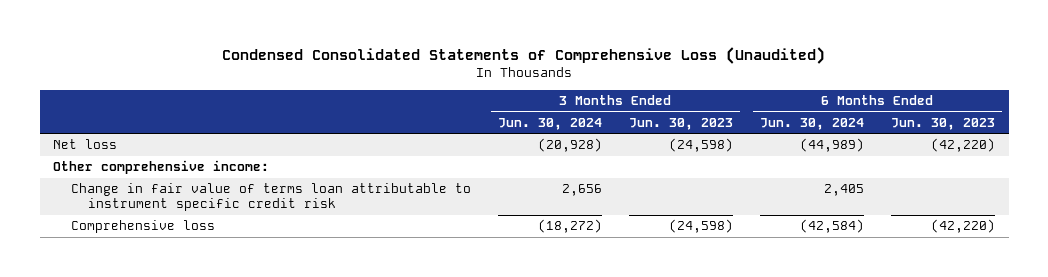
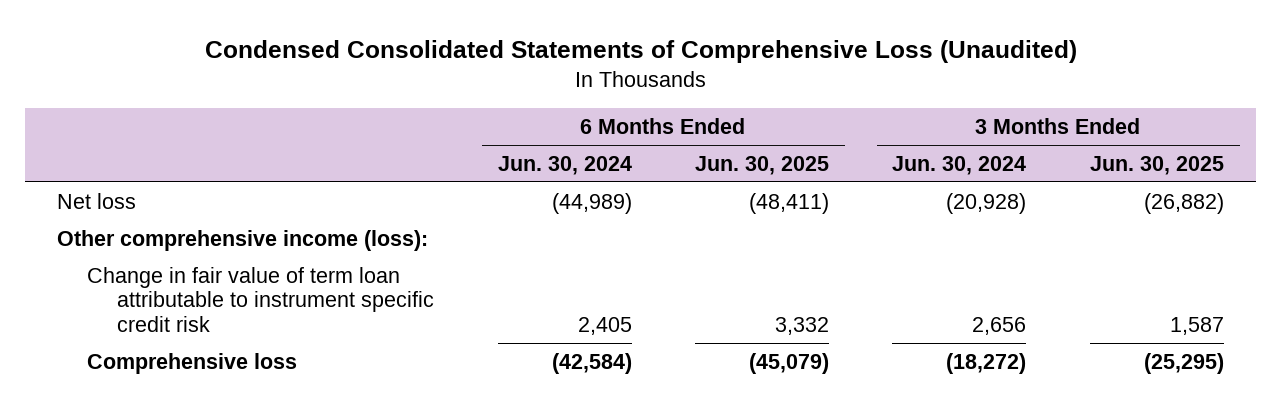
- | 3 Months Ended Jun. 30, 2024 | 3 Months Ended Jun. 30, 2023 | 6 Months Ended Jun. 30, 2024 | 6 Months Ended Jun. 30, 2023
+ | 6 Months Ended Jun. 30, 2024 | 6 Months Ended Jun. 30, 2025 | 3 Months Ended Jun. 30, 2024 | 3 Months Ended Jun. 30, 2025
- Other comprehensive income:
- Change in fair value of terms loan attributable to instrument specific credit risk | 2,656 | | 2,405 |
+ Other comprehensive income (loss):
+ Change in fair value of term loan attributable to instrument specific credit risk | 2,405 | 3,332 | 2,656 | 1,587

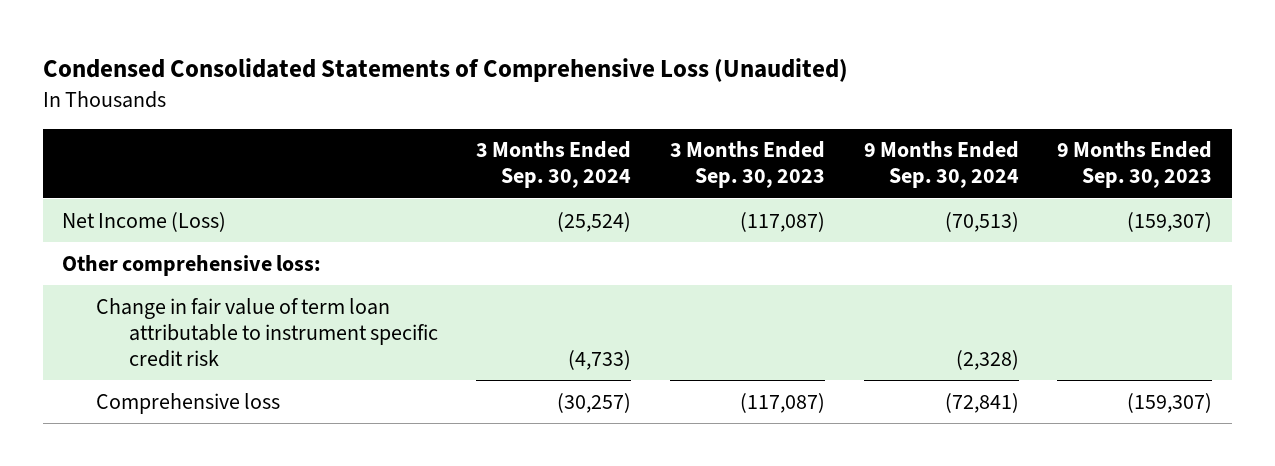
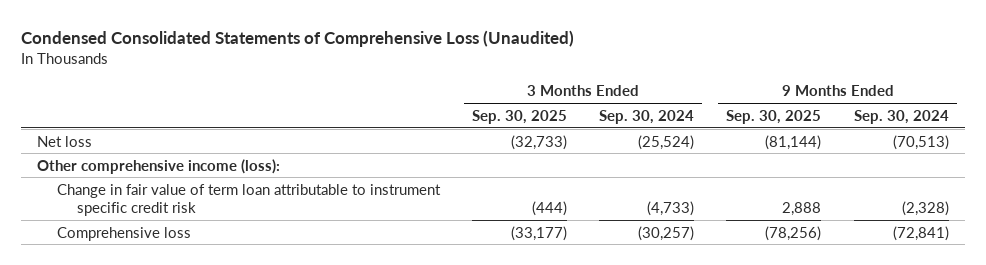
- | 3 Months Ended Sep. 30, 2024 | 3 Months Ended Sep. 30, 2023 | 9 Months Ended Sep. 30, 2024 | 9 Months Ended Sep. 30, 2023
+ | 3 Months Ended Sep. 30, 2025 | 3 Months Ended Sep. 30, 2024 | 9 Months Ended Sep. 30, 2025 | 9 Months Ended Sep. 30, 2024
- Net Income (Loss) | (25,524) | (117,087) | (70,513) | (159,307)
- Other comprehensive loss:
+ Net loss | (32,733) | (25,524) | (81,144) | (70,513)
+ Other comprehensive income (loss):

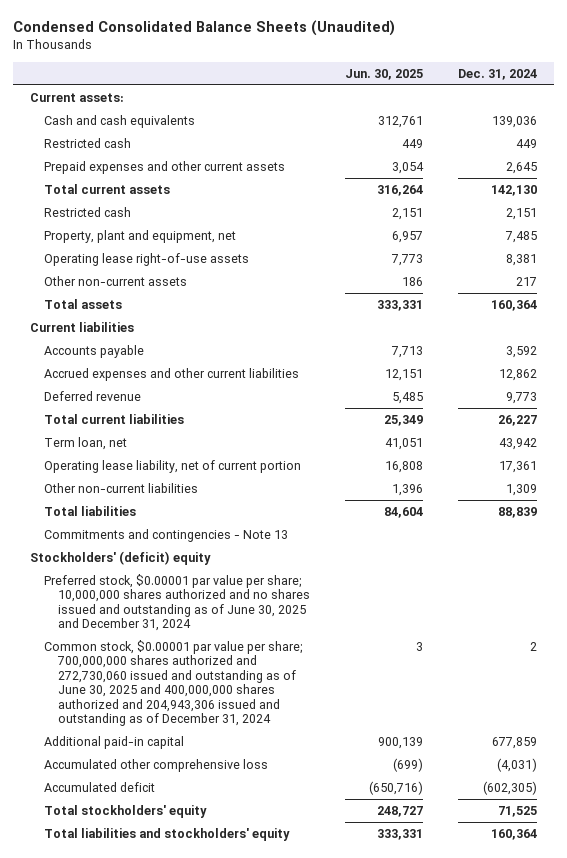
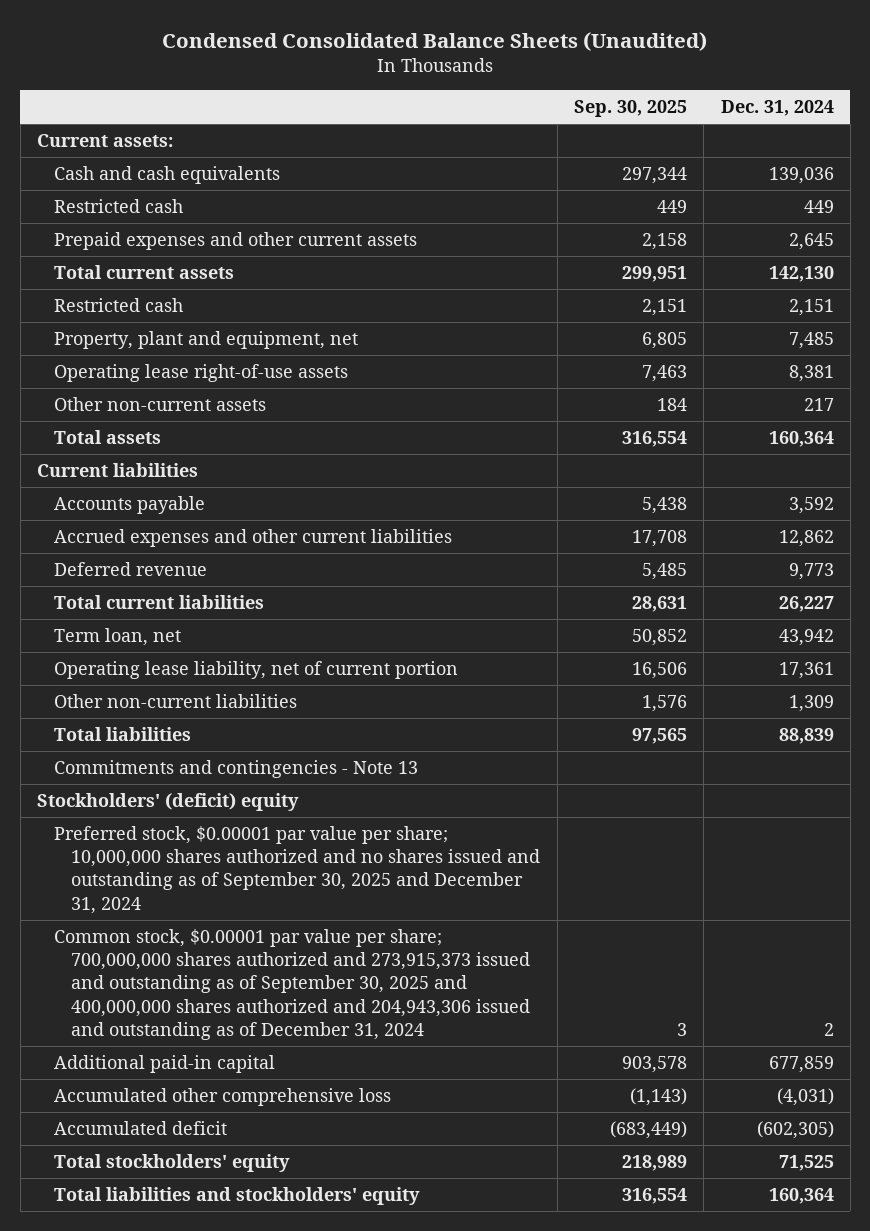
- | Jun. 30, 2025 | Dec. 31, 2024
+ | Sep. 30, 2025 | Dec. 31, 2024
- Preferred stock, $0.00001 par value per share; 10,000,000 shares authorized and no shares issued and outstanding as of June 30, 2025 and December 31, 2024
- Common stock, $0.00001 par value per share; 700,000,000 shares authorized and 272,730,060 issued and outstanding as of June 30, 2025 and 400,000,000 shares authorized and 204,943,306 issued and outstanding as of December 31, 2024 | 3 | 2
+ Preferred stock, $0.00001 par value per share; 10,000,000 shares authorized and no shares issued and outstanding as of September 30, 2025 and December 31, 2024
+ Common stock, $0.00001 par value per share; 700,000,000 shares authorized and 273,915,373 issued and outstanding as of September 30, 2025 and 400,000,000 shares authorized and 204,943,306 issued and outstanding as of December 31, 2024 | 3 | 2

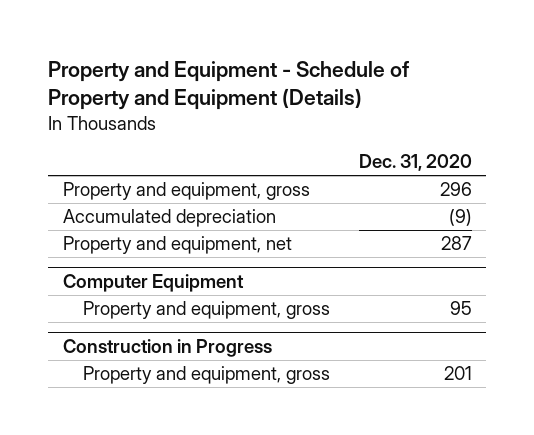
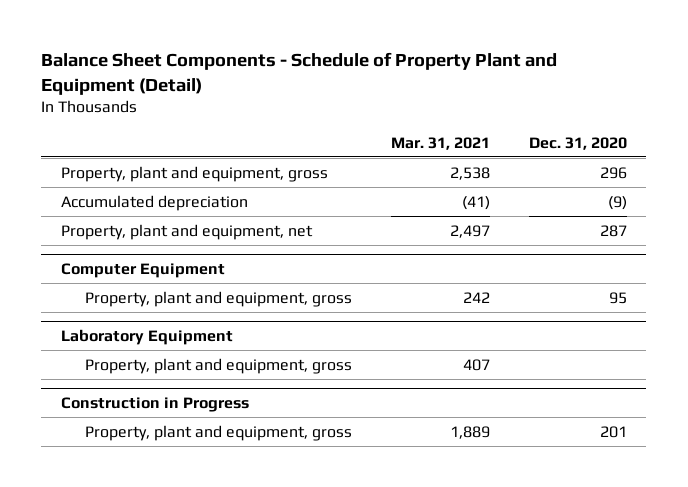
- Property and Equipment - Schedule of Property and Equipment (Details)
+ Balance Sheet Components - Schedule of Property Plant and Equipment (Detail)
- | Dec. 31, 2020
+ | Mar. 31, 2021 | Dec. 31, 2020
- Property and equipment, gross | 296
+ Property, plant and equipment, gross | 2,538 | 296
- Property and equipment, net | 287
+ Property, plant and equipment, net | 2,497 | 287
@ Computer Equipment
- Property and equipment, gross | 95
+ Property, plant and equipment, gross | 242 | 95
+ Laboratory Equipment
+ Property, plant and equipment, gross | 407 |
@ Construction in Progress
- Property and equipment, gross | 201
+ Property, plant and equipment, gross | 1,889 | 201

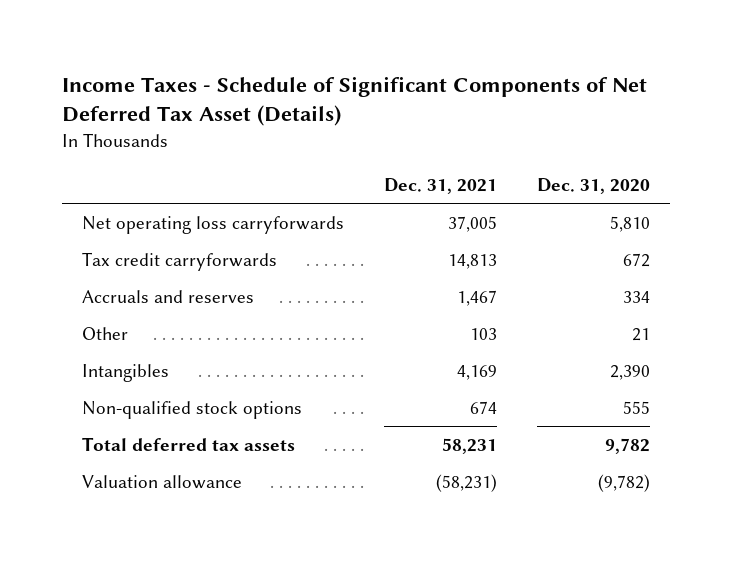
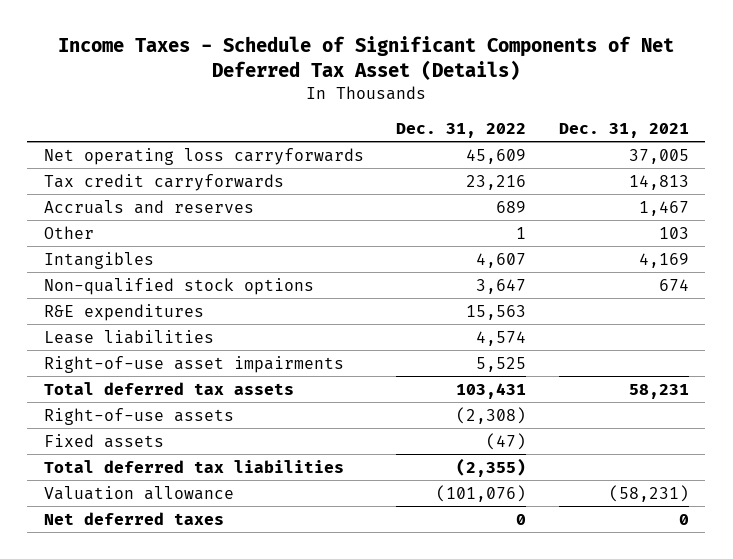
- | Dec. 31, 2021 | Dec. 31, 2020
+ | Dec. 31, 2022 | Dec. 31, 2021
+ R&E expenditures | 15,563 |
+ Lease liabilities | 4,574 |
+ Right-of-use asset impairments | 5,525 |
+ Right-of-use assets | (2,308) |
+ Fixed assets | (47) |
+ Total deferred tax liabilities | (2,355) |
+ Net deferred taxes | 0 | 0

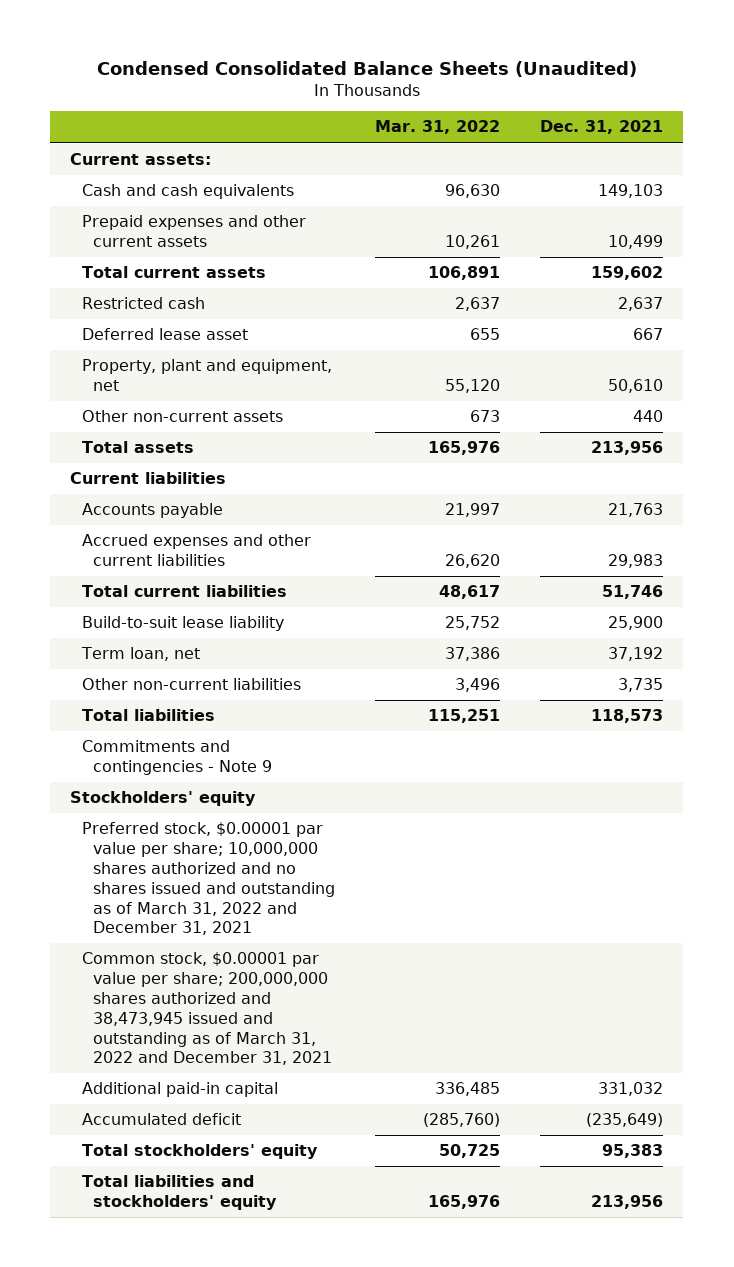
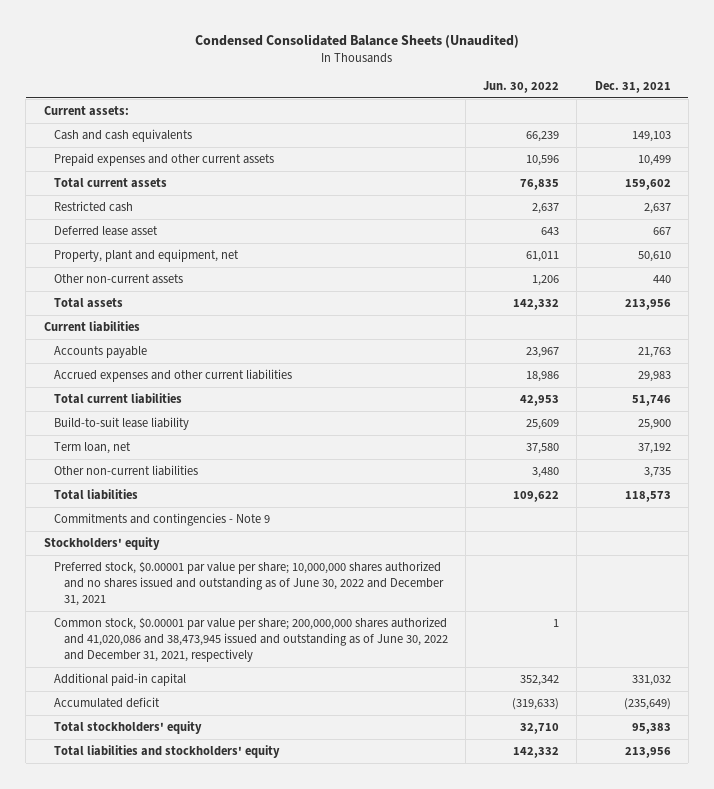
- | Mar. 31, 2022 | Dec. 31, 2021
+ | Jun. 30, 2022 | Dec. 31, 2021
- Preferred stock, $0.00001 par value per share; 10,000,000 shares authorized and no shares issued and outstanding as of March 31, 2022 and December 31, 2021
- Common stock, $0.00001 par value per share; 200,000,000 shares authorized and 38,473,945 issued and outstanding as of March 31, 2022 and December 31, 2021
+ Preferred stock, $0.00001 par value per share; 10,000,000 shares authorized and no shares issued and outstanding as of June 30, 2022 and December 31, 2021
+ Common stock, $0.00001 par value per share; 200,000,000 shares authorized and 41,020,086 and 38,473,945 issued and outstanding as of June 30, 2022 and December 31, 2021, respectively | 1 |

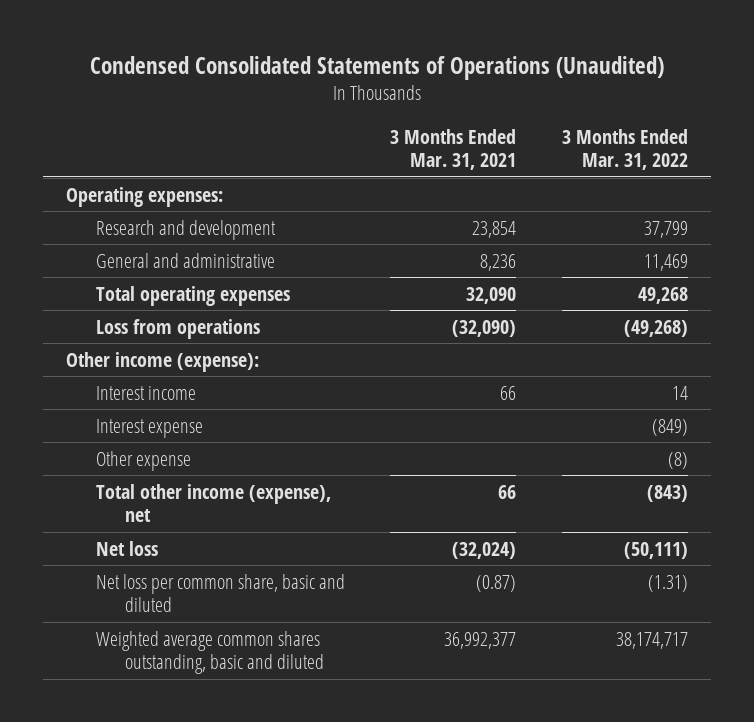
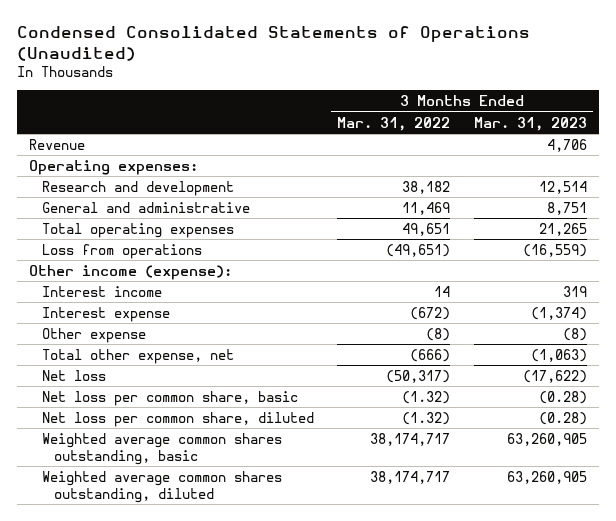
- | 3 Months Ended Mar. 31, 2021 | 3 Months Ended Mar. 31, 2022
+ | 3 Months Ended Mar. 31, 2022 | 3 Months Ended Mar. 31, 2023
+ Revenue | | 4,706
- Research and development | 23,854 | 37,799
+ Research and development | 38,182 | 12,514
- Total operating expenses | 32,090 | 49,268
- Loss from operations | (32,090) | (49,268)
+ Total operating expenses | 49,651 | 21,265
+ Loss from operations | (49,651) | (16,559)
- Interest expense | | (849)
+ Interest expense | (672) | (1,374)
- Total other income (expense), net | 66 | (843)
- Net loss | (32,024) | (50,111)
- Net loss per common share, basic and diluted | (0.87) | (1.31)
- Weighted average common shares outstanding, basic and diluted | 36,992,377 | 38,174,717
+ Total other expense, net | (666) | (1,063)
+ Net loss | (50,317) | (17,622)
+ Net loss per common share, basic | (1.32) | (0.28)
+ Net loss per common share, diluted | (1.32) | (0.28)
+ Weighted average common shares outstanding, basic | 38,174,717 | 63,260,905
+ Weighted average common shares outstanding, diluted | 38,174,717 | 63,260,905

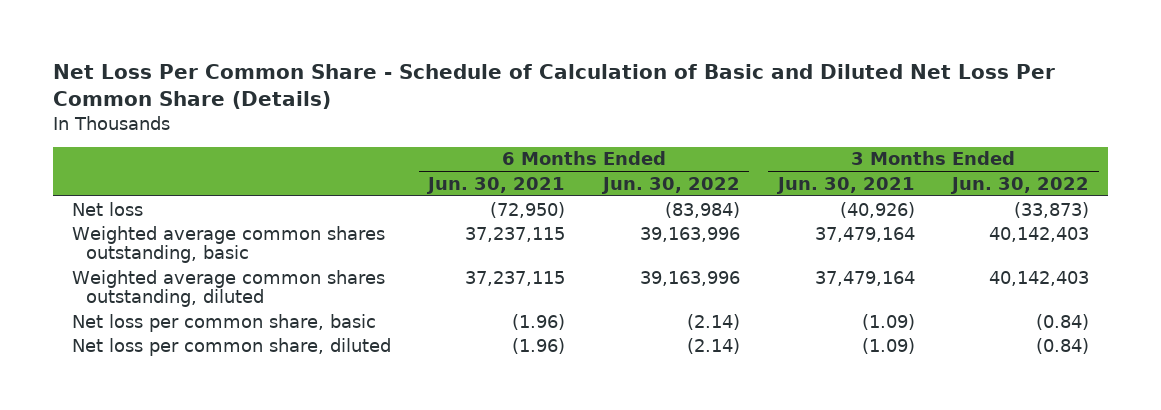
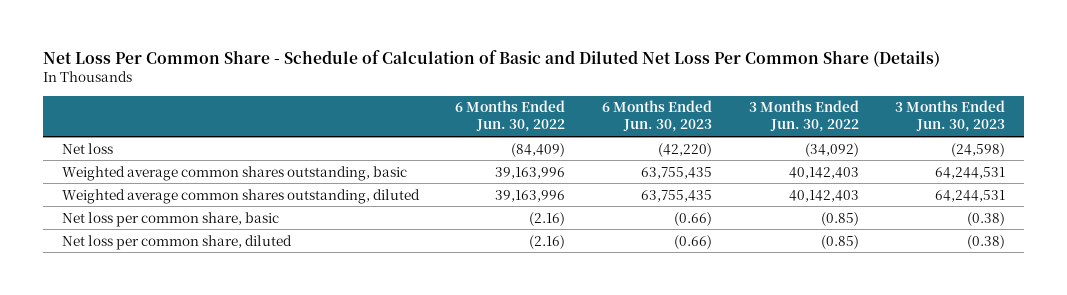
- | 6 Months Ended Jun. 30, 2021 | 6 Months Ended Jun. 30, 2022 | 3 Months Ended Jun. 30, 2021 | 3 Months Ended Jun. 30, 2022
+ | 6 Months Ended Jun. 30, 2022 | 6 Months Ended Jun. 30, 2023 | 3 Months Ended Jun. 30, 2022 | 3 Months Ended Jun. 30, 2023
- Net loss | (72,950) | (83,984) | (40,926) | (33,873)
+ Net loss | (84,409) | (42,220) | (34,092) | (24,598)
- Net loss per common share, basic | (1.96) | (2.14) | (1.09) | (0.84)
- Net loss per common share, diluted | (1.96) | (2.14) | (1.09) | (0.84)
+ Net loss per common share, basic | (2.16) | (0.66) | (0.85) | (0.38)
+ Net loss per common share, diluted | (2.16) | (0.66) | (0.85) | (0.38)

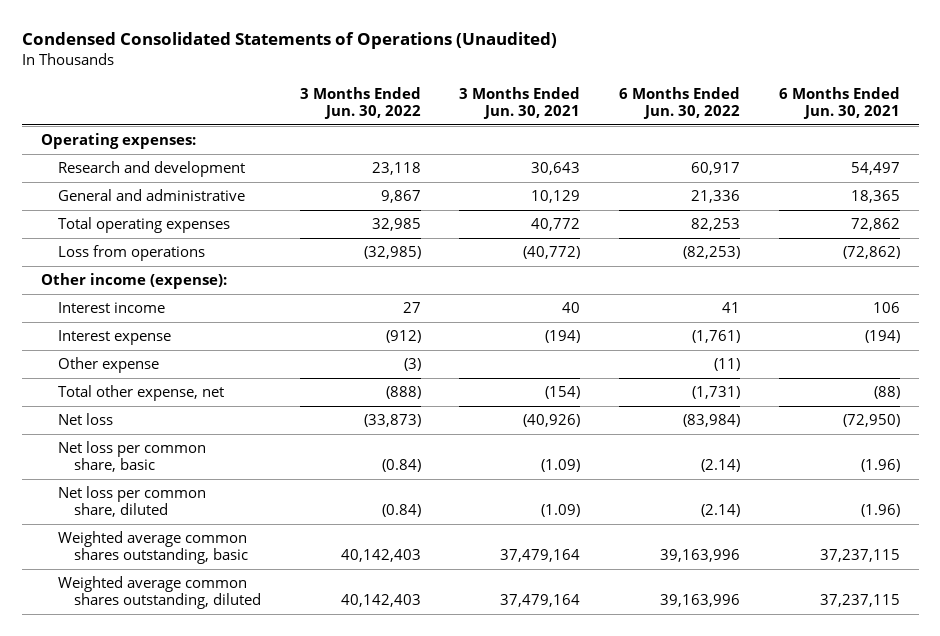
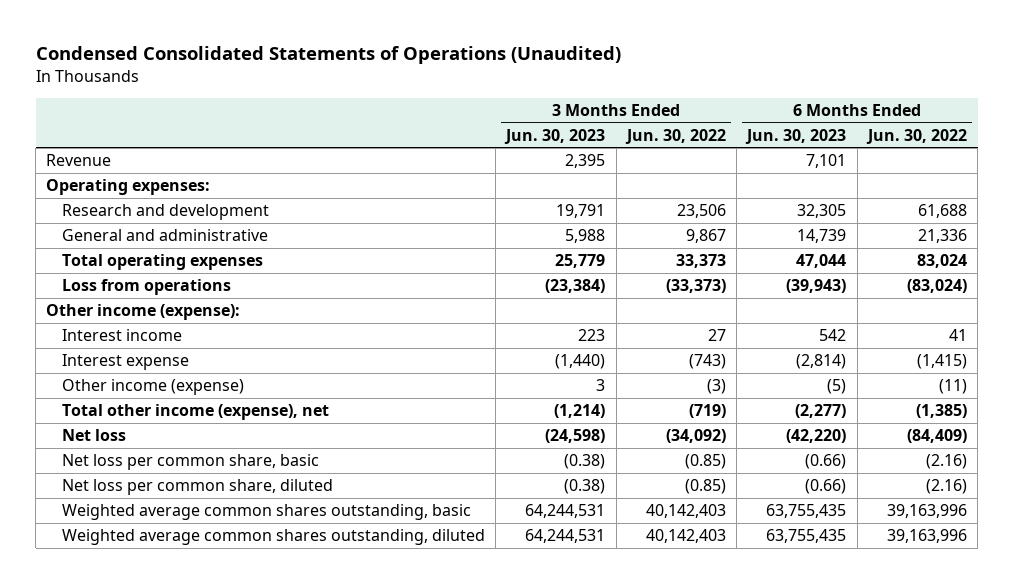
- | 3 Months Ended Jun. 30, 2022 | 3 Months Ended Jun. 30, 2021 | 6 Months Ended Jun. 30, 2022 | 6 Months Ended Jun. 30, 2021
+ | 3 Months Ended Jun. 30, 2023 | 3 Months Ended Jun. 30, 2022 | 6 Months Ended Jun. 30, 2023 | 6 Months Ended Jun. 30, 2022
+ Revenue | 2,395 | | 7,101 |
- Research and development | 23,118 | 30,643 | 60,917 | 54,497
+ Research and development | 19,791 | 23,506 | 32,305 | 61,688
- Total operating expenses | 32,985 | 40,772 | 82,253 | 72,862
- Loss from operations | (32,985) | (40,772) | (82,253) | (72,862)
+ Total operating expenses | 25,779 | 33,373 | 47,044 | 83,024
+ Loss from operations | (23,384) | (33,373) | (39,943) | (83,024)
- Interest expense | (912) | (194) | (1,761) | (194)
- Other expense | (3) | | (11) |
- Total other expense, net | (888) | (154) | (1,731) | (88)
- Net loss | (33,873) | (40,926) | (83,984) | (72,950)
- Net loss per common share, basic | (0.84) | (1.09) | (2.14) | (1.96)
- Net loss per common share, diluted | (0.84) | (1.09) | (2.14) | (1.96)
+ Interest expense | (1,440) | (743) | (2,814) | (1,415)
+ Other income (expense) | 3 | (3) | (5) | (11)
+ Total other income (expense), net | (1,214) | (719) | (2,277) | (1,385)
+ Net loss | (24,598) | (34,092) | (42,220) | (84,409)
+ Net loss per common share, basic | (0.38) | (0.85) | (0.66) | (2.16)
+ Net loss per common share, diluted | (0.38) | (0.85) | (0.66) | (2.16)

